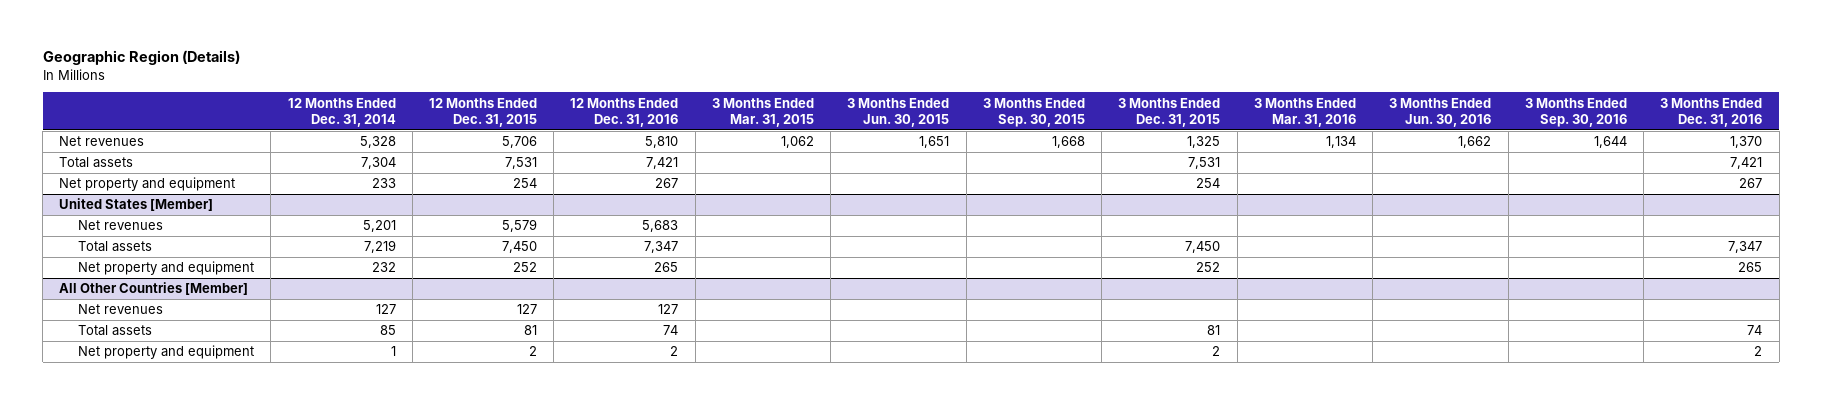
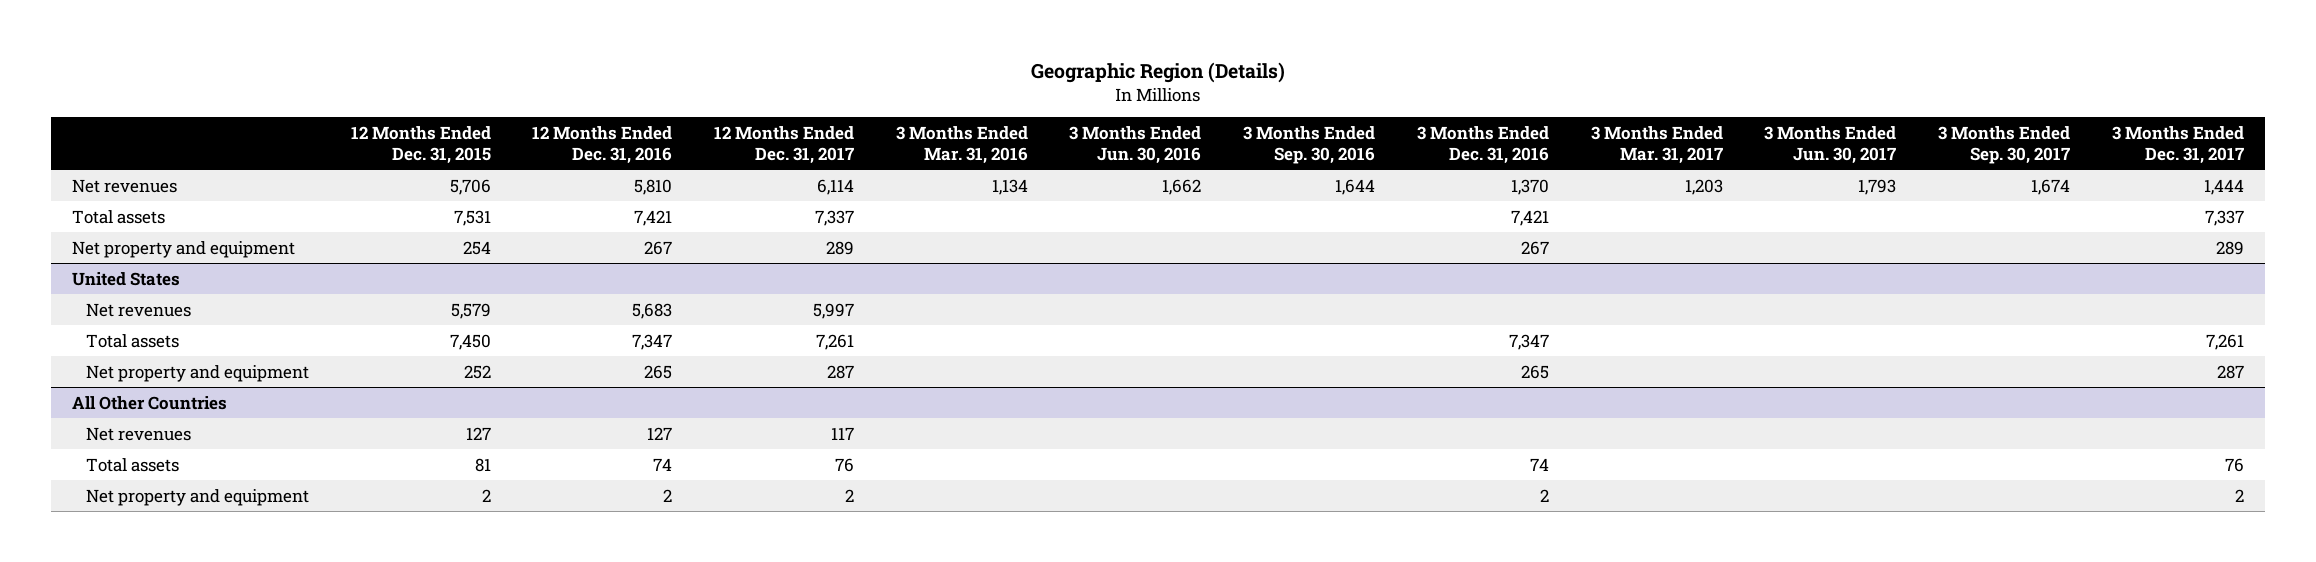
- | 12 Months Ended Dec. 31, 2014 | 12 Months Ended Dec. 31, 2015 | 12 Months Ended Dec. 31, 2016 | 3 Months Ended Mar. 31, 2015 | 3 Months Ended Jun. 30, 2015 | 3 Months Ended Sep. 30, 2015 | 3 Months Ended Dec. 31, 2015 | 3 Months Ended Mar. 31, 2016 | 3 Months Ended Jun. 30, 2016 | 3 Months Ended Sep. 30, 2016 | 3 Months Ended Dec. 31, 2016
+ | 12 Months Ended Dec. 31, 2015 | 12 Months Ended Dec. 31, 2016 | 12 Months Ended Dec. 31, 2017 | 3 Months Ended Mar. 31, 2016 | 3 Months Ended Jun. 30, 2016 | 3 Months Ended Sep. 30, 2016 | 3 Months Ended Dec. 31, 2016 | 3 Months Ended Mar. 31, 2017 | 3 Months Ended Jun. 30, 2017 | 3 Months Ended Sep. 30, 2017 | 3 Months Ended Dec. 31, 2017
- United States [Member]
+ United States
- All Other Countries [Member]
+ All Other Countries

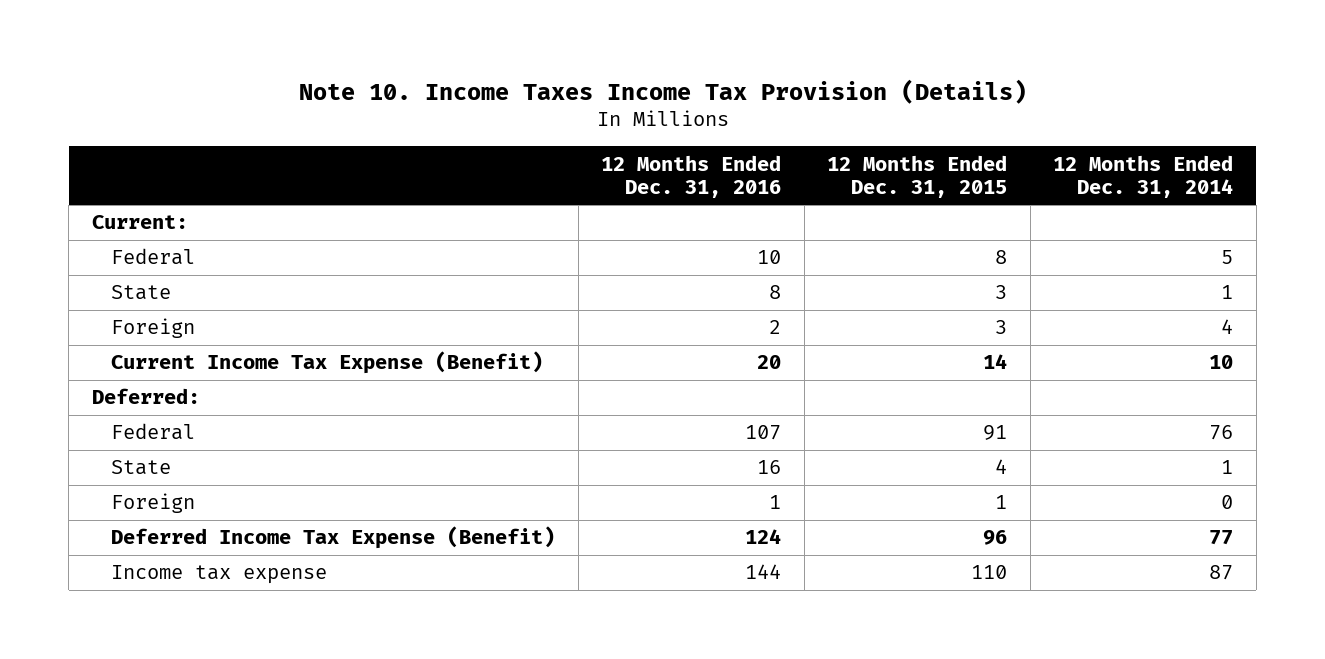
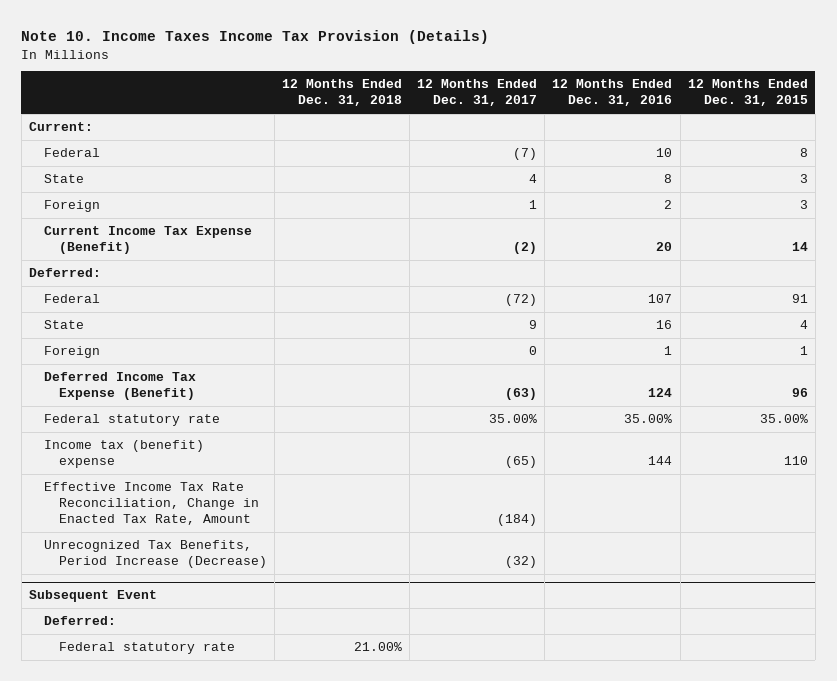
- | 12 Months Ended Dec. 31, 2016 | 12 Months Ended Dec. 31, 2015 | 12 Months Ended Dec. 31, 2014
+ | 12 Months Ended Dec. 31, 2018 | 12 Months Ended Dec. 31, 2017 | 12 Months Ended Dec. 31, 2016 | 12 Months Ended Dec. 31, 2015
- Income tax expense | 144 | 110 | 87
+ Federal statutory rate | | 35.00% | 35.00% | 35.00%
+ Income tax (benefit) expense | | (65) | 144 | 110
+ Effective Income Tax Rate Reconciliation, Change in Enacted Tax Rate, Amount | | (184) | |
+ Unrecognized Tax Benefits, Period Increase (Decrease) | | (32) | |
+ Subsequent Event
+ Deferred:
+ Federal statutory rate | 21.00% | | |

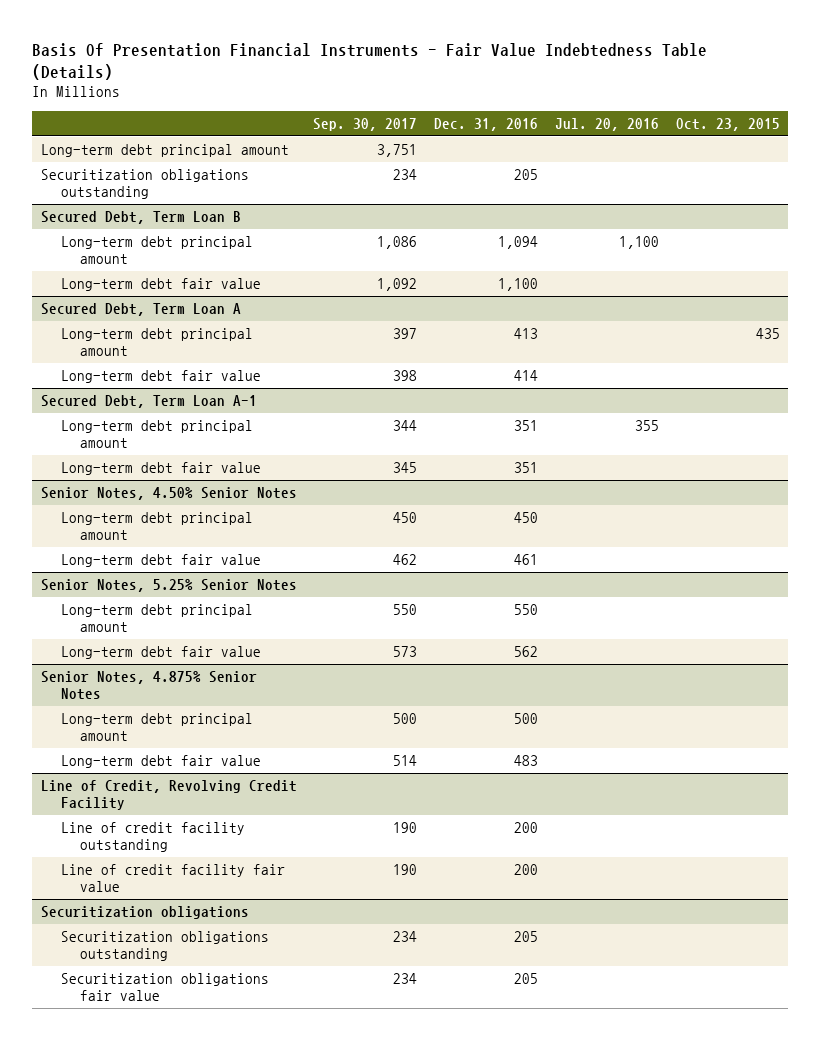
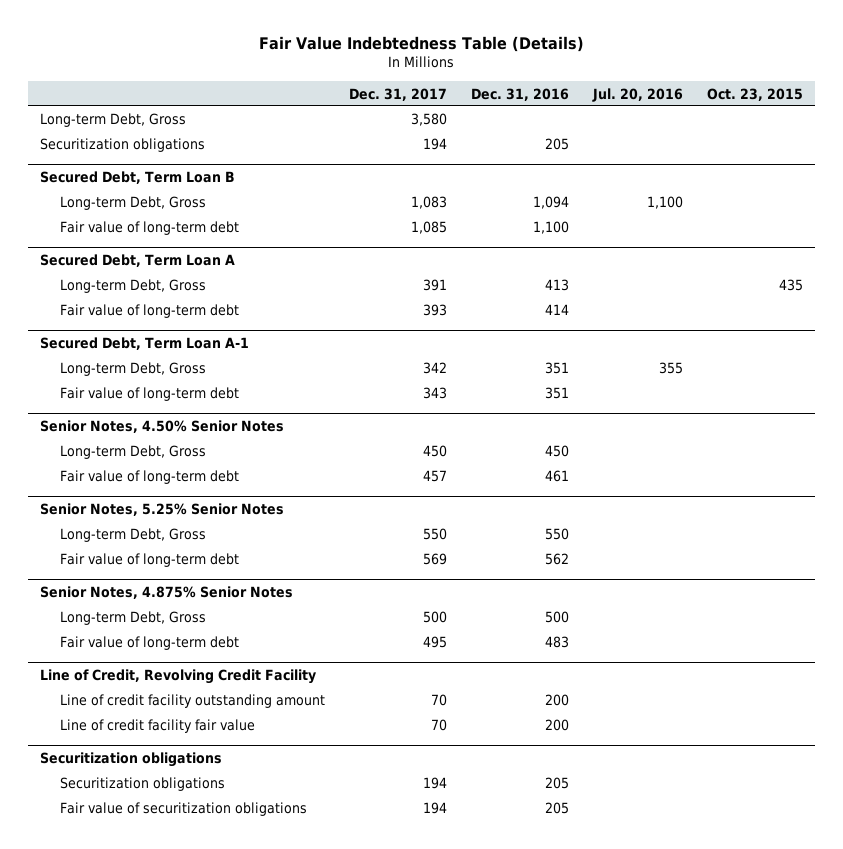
- Basis Of Presentation Financial Instruments - Fair Value Indebtedness Table (Details)
+ Fair Value Indebtedness Table (Details)
- | Sep. 30, 2017 | Dec. 31, 2016 | Jul. 20, 2016 | Oct. 23, 2015
+ | Dec. 31, 2017 | Dec. 31, 2016 | Jul. 20, 2016 | Oct. 23, 2015
- Long-term debt principal amount | 3,751 | | |
- Securitization obligations outstanding | 234 | 205 | |
+ Long-term Debt, Gross | 3,580 | | |
+ Securitization obligations | 194 | 205 | |
@ Secured Debt, Term Loan B
- Long-term debt principal amount | 1,086 | 1,094 | 1,100 |
- Long-term debt fair value | 1,092 | 1,100 | |
+ Long-term Debt, Gross | 1,083 | 1,094 | 1,100 |
+ Fair value of long-term debt | 1,085 | 1,100 | |
@ Secured Debt, Term Loan A
- Long-term debt principal amount | 397 | 413 | | 435
- Long-term debt fair value | 398 | 414 | |
+ Long-term Debt, Gross | 391 | 413 | | 435
+ Fair value of long-term debt | 393 | 414 | |
@ Secured Debt, Term Loan A-1
- Long-term debt principal amount | 344 | 351 | 355 |
- Long-term debt fair value | 345 | 351 | |
+ Long-term Debt, Gross | 342 | 351 | 355 |
+ Fair value of long-term debt | 343 | 351 | |
@ Senior Notes, 4.50% Senior Notes
- Long-term debt principal amount | 450 | 450 | |
- Long-term debt fair value | 462 | 461 | |
+ Long-term Debt, Gross | 450 | 450 | |
+ Fair value of long-term debt | 457 | 461 | |
@ Senior Notes, 5.25% Senior Notes
- Long-term debt principal amount | 550 | 550 | |
- Long-term debt fair value | 573 | 562 | |
+ Long-term Debt, Gross | 550 | 550 | |
+ Fair value of long-term debt | 569 | 562 | |
@ Senior Notes, 4.875% Senior Notes
- Long-term debt principal amount | 500 | 500 | |
- Long-term debt fair value | 514 | 483 | |
+ Long-term Debt, Gross | 500 | 500 | |
+ Fair value of long-term debt | 495 | 483 | |
@ Line of Credit, Revolving Credit Facility
- Line of credit facility outstanding | 190 | 200 | |
+ Line of credit facility outstanding amount | 70 | 200 | |
@ Securitization obligations
- Securitization obligations outstanding | 234 | 205 | |
- Securitization obligations fair value | 234 | 205 | |
+ Securitization obligations | 194 | 205 | |
+ Fair value of securitization obligations | 194 | 205 | |

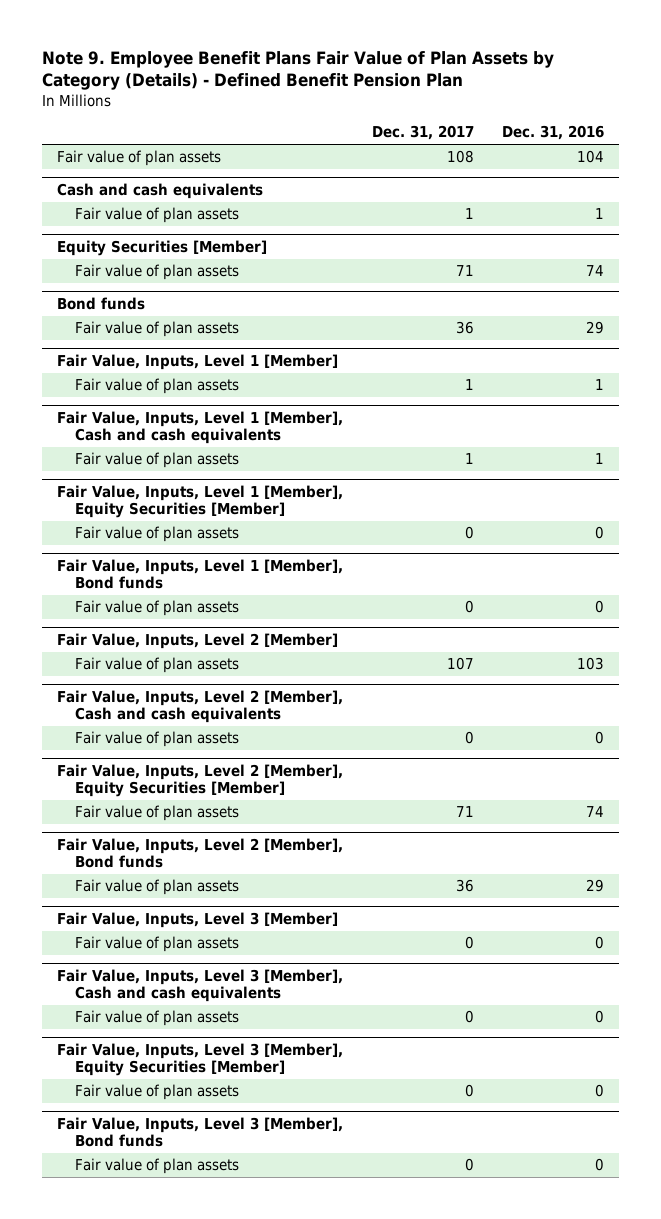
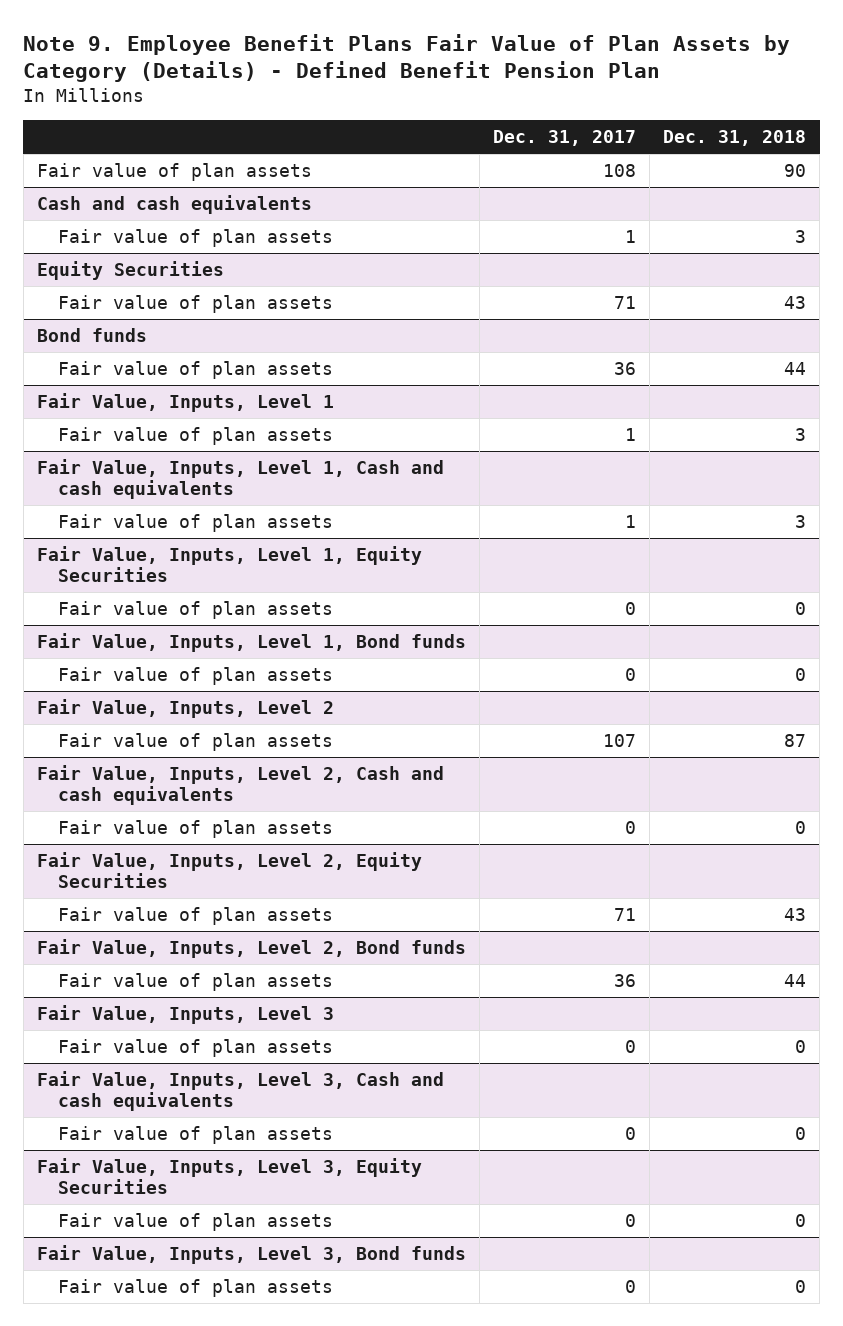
- | Dec. 31, 2017 | Dec. 31, 2016
+ | Dec. 31, 2017 | Dec. 31, 2018
- Equity Securities [Member]
+ Equity Securities
- Fair Value, Inputs, Level 1 [Member]
+ Fair Value, Inputs, Level 1
- Fair Value, Inputs, Level 1 [Member], Cash and cash equivalents
+ Fair Value, Inputs, Level 1, Cash and cash equivalents
- Fair Value, Inputs, Level 1 [Member], Equity Securities [Member]
+ Fair Value, Inputs, Level 1, Equity Securities
- Fair Value, Inputs, Level 1 [Member], Bond funds
+ Fair Value, Inputs, Level 1, Bond funds
- Fair Value, Inputs, Level 2 [Member]
+ Fair Value, Inputs, Level 2
- Fair Value, Inputs, Level 2 [Member], Cash and cash equivalents
+ Fair Value, Inputs, Level 2, Cash and cash equivalents
- Fair Value, Inputs, Level 2 [Member], Equity Securities [Member]
+ Fair Value, Inputs, Level 2, Equity Securities
- Fair Value, Inputs, Level 2 [Member], Bond funds
+ Fair Value, Inputs, Level 2, Bond funds
- Fair Value, Inputs, Level 3 [Member]
+ Fair Value, Inputs, Level 3
- Fair Value, Inputs, Level 3 [Member], Cash and cash equivalents
+ Fair Value, Inputs, Level 3, Cash and cash equivalents
- Fair Value, Inputs, Level 3 [Member], Equity Securities [Member]
+ Fair Value, Inputs, Level 3, Equity Securities
- Fair Value, Inputs, Level 3 [Member], Bond funds
+ Fair Value, Inputs, Level 3, Bond funds

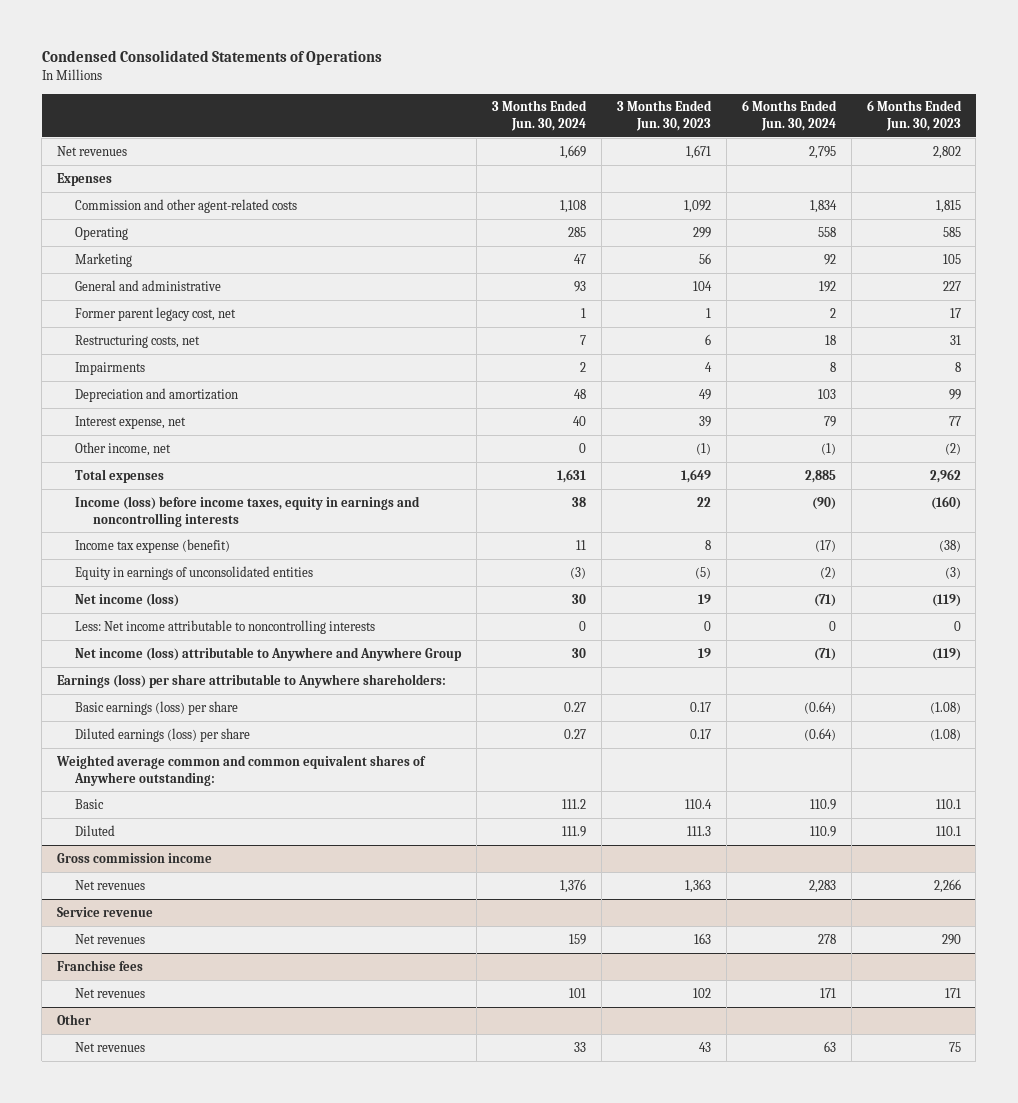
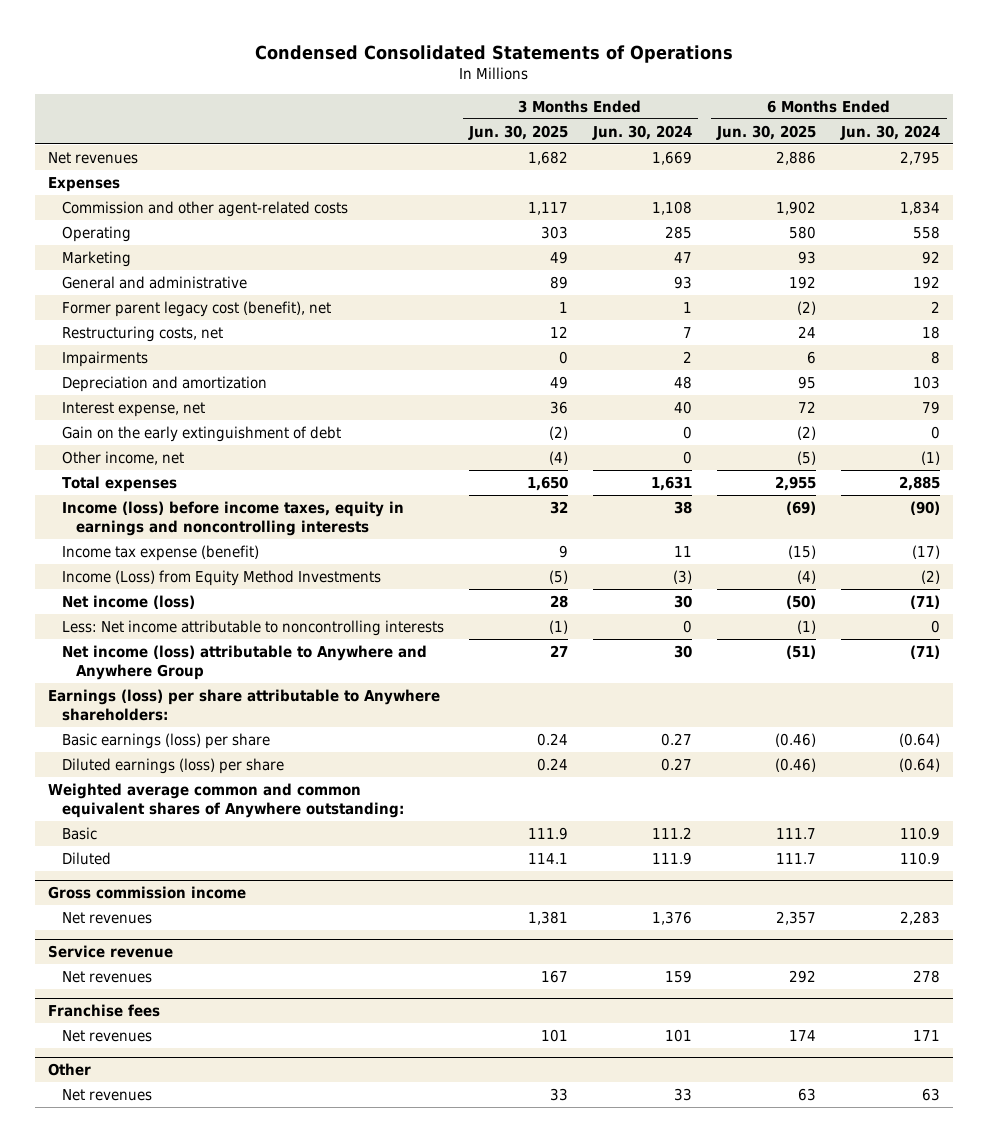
- | 3 Months Ended Jun. 30, 2024 | 3 Months Ended Jun. 30, 2023 | 6 Months Ended Jun. 30, 2024 | 6 Months Ended Jun. 30, 2023
+ | 3 Months Ended Jun. 30, 2025 | 3 Months Ended Jun. 30, 2024 | 6 Months Ended Jun. 30, 2025 | 6 Months Ended Jun. 30, 2024
- Former parent legacy cost, net | 1 | 1 | 2 | 17
+ Former parent legacy cost (benefit), net | 1 | 1 | (2) | 2
+ Gain on the early extinguishment of debt | (2) | 0 | (2) | 0
- Equity in earnings of unconsolidated entities | (3) | (5) | (2) | (3)
+ Income (Loss) from Equity Method Investments | (5) | (3) | (4) | (2)

